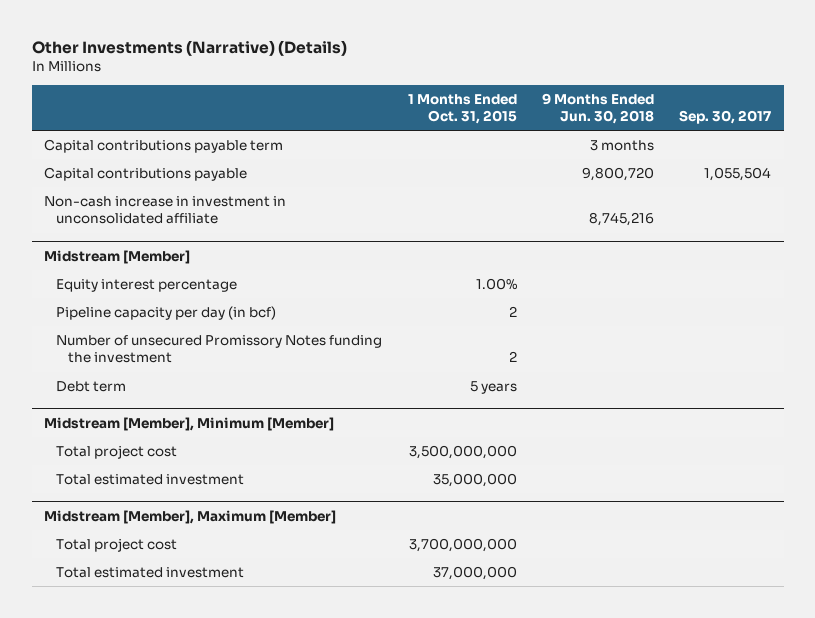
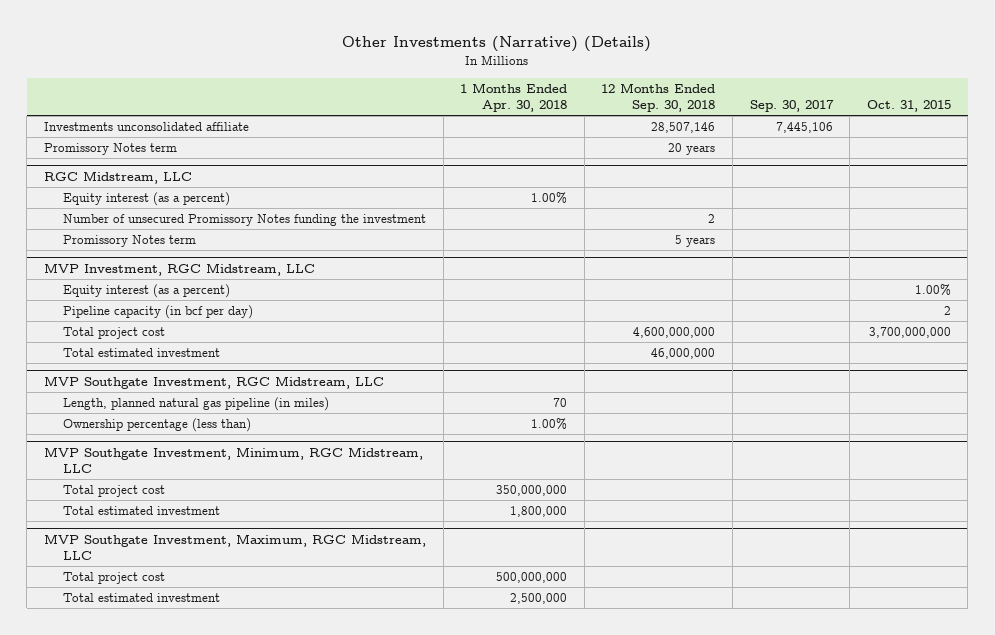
- | 1 Months Ended Oct. 31, 2015 | 9 Months Ended Jun. 30, 2018 | Sep. 30, 2017
+ | 1 Months Ended Apr. 30, 2018 | 12 Months Ended Sep. 30, 2018 | Sep. 30, 2017 | Oct. 31, 2015
- Capital contributions payable term | | 3 months |
- Capital contributions payable | | 9,800,720 | 1,055,504
- Non-cash increase in investment in unconsolidated affiliate | | 8,745,216 |
- Midstream [Member]
- Equity interest percentage | 1.00% | |
- Pipeline capacity per day (in bcf) | 2 | |
+ Investments unconsolidated affiliate | | 28,507,146 | 7,445,106 |
+ Promissory Notes term | | 20 years | |
+ RGC Midstream, LLC
+ Equity interest (as a percent) | 1.00% | | |
- Debt term | 5 years | |
- Midstream [Member], Minimum [Member]
+ Promissory Notes term | | 5 years | |
+ MVP Investment, RGC Midstream, LLC
+ Equity interest (as a percent) | | | | 1.00%
+ Pipeline capacity (in bcf per day) | | | | 2
+ Total project cost | | 4,600,000,000 | | 3,700,000,000
+ Total estimated investment | | 46,000,000 | |
+ MVP Southgate Investment, RGC Midstream, LLC
+ Length, planned natural gas pipeline (in miles) | 70 | | |
+ Ownership percentage (less than) | 1.00% | | |
+ MVP Southgate Investment, Minimum, RGC Midstream, LLC
- Midstream [Member], Maximum [Member]
+ MVP Southgate Investment, Maximum, RGC Midstream, LLC

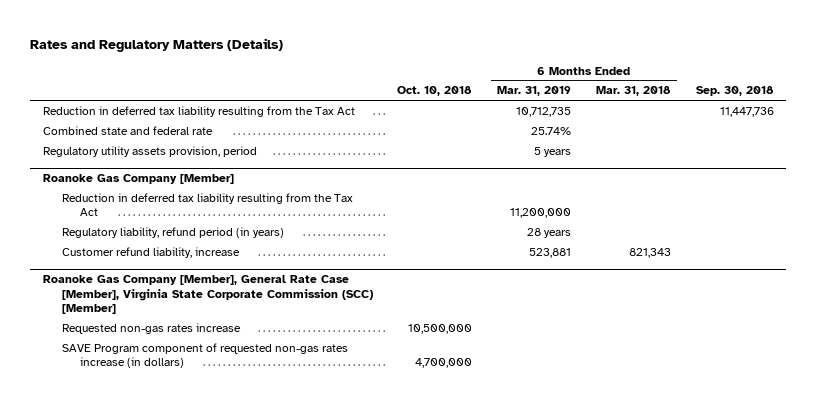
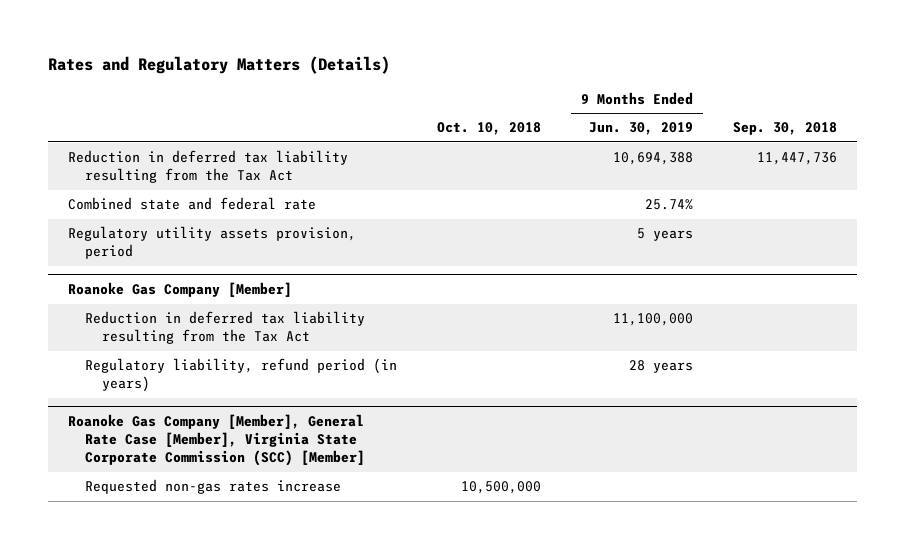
- | Oct. 10, 2018 | 6 Months Ended Mar. 31, 2019 | 6 Months Ended Mar. 31, 2018 | Sep. 30, 2018
+ | Oct. 10, 2018 | 9 Months Ended Jun. 30, 2019 | Sep. 30, 2018
@ Roanoke Gas Company [Member]
- Customer refund liability, increase | | 523,881 | 821,343 |
@ Roanoke Gas Company [Member], General Rate Case [Member], Virginia State Corporate Commission (SCC) [Member]
- SAVE Program component of requested non-gas rates increase (in dollars) | 4,700,000 | | |

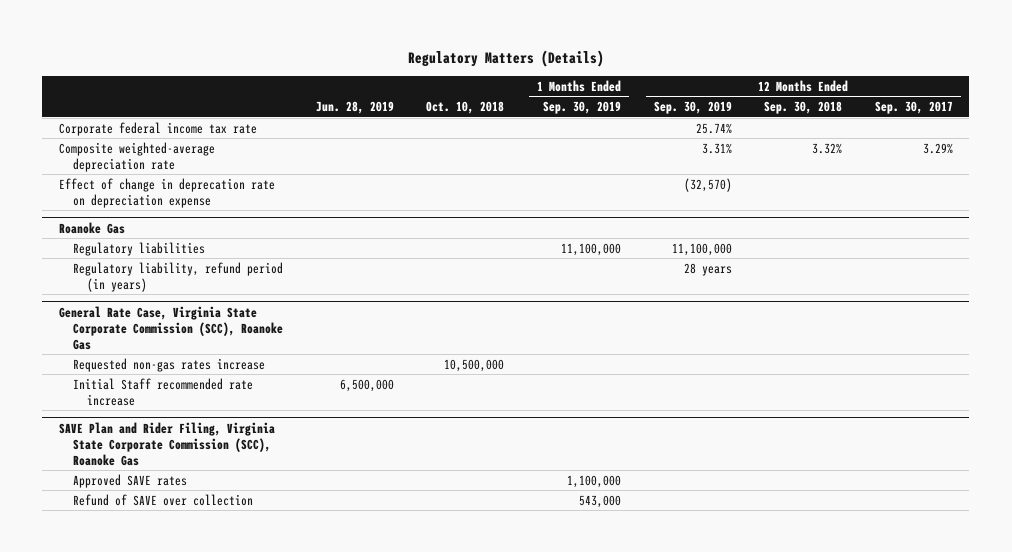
- Rates and Regulatory Matters (Details)
+ Regulatory Matters (Details)
- | Oct. 10, 2018 | 9 Months Ended Jun. 30, 2019 | Sep. 30, 2018
+ | Jun. 28, 2019 | Oct. 10, 2018 | 1 Months Ended Sep. 30, 2019 | 12 Months Ended Sep. 30, 2019 | 12 Months Ended Sep. 30, 2018 | 12 Months Ended Sep. 30, 2017
- Reduction in deferred tax liability resulting from the Tax Act | | 10,694,388 | 11,447,736
- Combined state and federal rate | | 25.74% |
- Regulatory utility assets provision, period | | 5 years |
- Roanoke Gas Company [Member]
- Reduction in deferred tax liability resulting from the Tax Act | | 11,100,000 |
+ Corporate federal income tax rate | | | | 25.74% | |
+ Composite weighted-average depreciation rate | | | | 3.31% | 3.32% | 3.29%
+ Effect of change in deprecation rate on depreciation expense | | | | (32,570) | |
+ Roanoke Gas
+ Regulatory liabilities | | | 11,100,000 | 11,100,000 | |
- Roanoke Gas Company [Member], General Rate Case [Member], Virginia State Corporate Commission (SCC) [Member]
+ General Rate Case, Virginia State Corporate Commission (SCC), Roanoke Gas
+ Initial Staff recommended rate increase | 6,500,000 | | | | |
+ SAVE Plan and Rider Filing, Virginia State Corporate Commission (SCC), Roanoke Gas
+ Approved SAVE rates | | | 1,100,000 | | |
+ Refund of SAVE over collection | | | 543,000 | | |

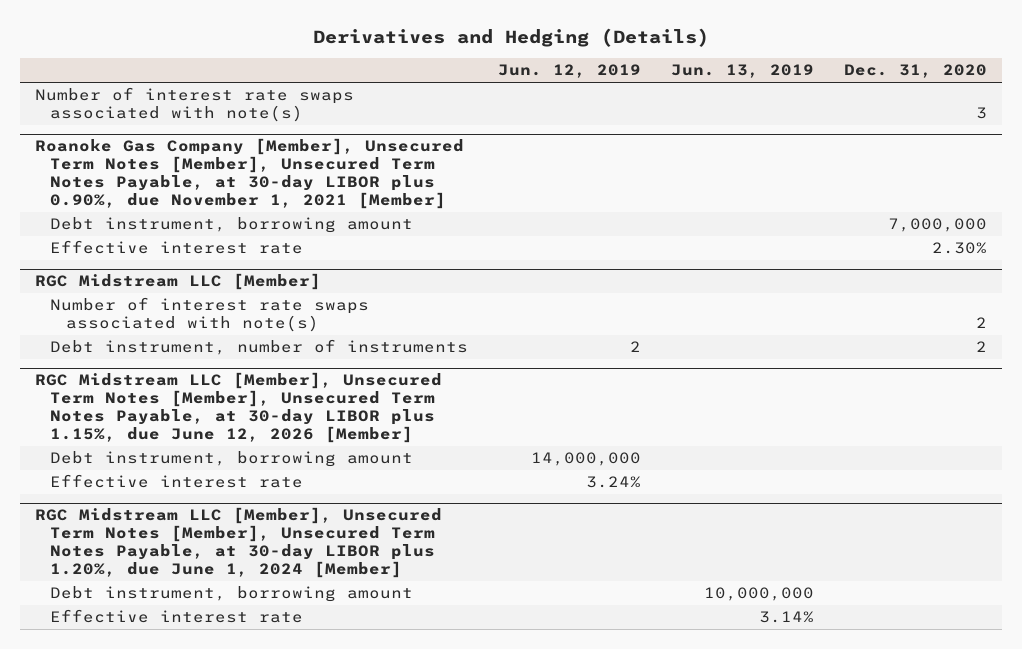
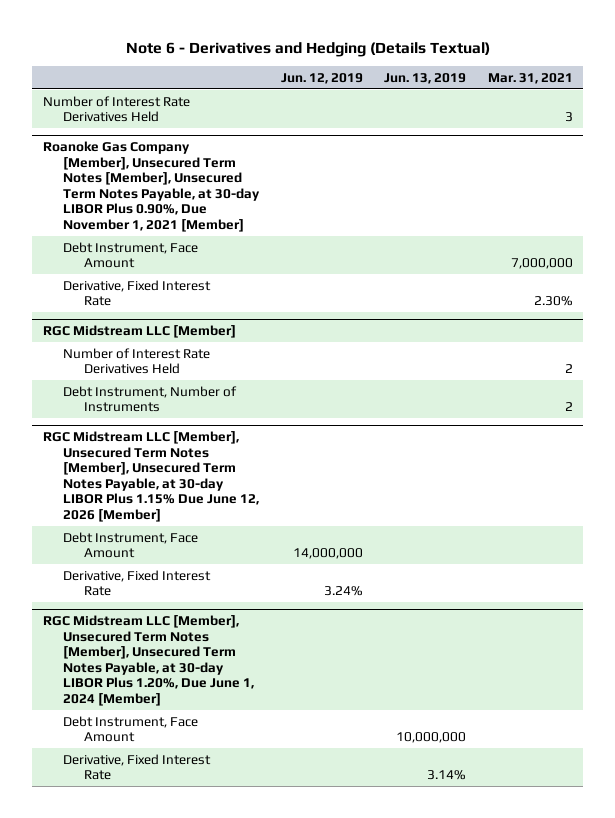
- Derivatives and Hedging (Details)
+ Note 6 - Derivatives and Hedging (Details Textual)
- | Jun. 12, 2019 | Jun. 13, 2019 | Dec. 31, 2020
+ | Jun. 12, 2019 | Jun. 13, 2019 | Mar. 31, 2021
- Number of interest rate swaps associated with note(s) | | | 3
- Roanoke Gas Company [Member], Unsecured Term Notes [Member], Unsecured Term Notes Payable, at 30-day LIBOR plus 0.90%, due November 1, 2021 [Member]
- Debt instrument, borrowing amount | | | 7,000,000
- Effective interest rate | | | 2.30%
+ Number of Interest Rate Derivatives Held | | | 3
+ Roanoke Gas Company [Member], Unsecured Term Notes [Member], Unsecured Term Notes Payable, at 30-day LIBOR Plus 0.90%, Due November 1, 2021 [Member]
+ Debt Instrument, Face Amount | | | 7,000,000
+ Derivative, Fixed Interest Rate | | | 2.30%
@ RGC Midstream LLC [Member]
- Number of interest rate swaps associated with note(s) | | | 2
- Debt instrument, number of instruments | 2 | | 2
- RGC Midstream LLC [Member], Unsecured Term Notes [Member], Unsecured Term Notes Payable, at 30-day LIBOR plus 1.15%, due June 12, 2026 [Member]
- Debt instrument, borrowing amount | 14,000,000 | |
- Effective interest rate | 3.24% | |
- RGC Midstream LLC [Member], Unsecured Term Notes [Member], Unsecured Term Notes Payable, at 30-day LIBOR plus 1.20%, due June 1, 2024 [Member]
- Debt instrument, borrowing amount | | 10,000,000 |
- Effective interest rate | | 3.14% |
@ RGC Midstream LLC [Member]
+ Number of Interest Rate Derivatives Held | | | 2
+ Debt Instrument, Number of Instruments | | | 2
+ RGC Midstream LLC [Member], Unsecured Term Notes [Member], Unsecured Term Notes Payable, at 30-day LIBOR Plus 1.15% Due June 12, 2026 [Member]
+ Debt Instrument, Face Amount | 14,000,000 | |
+ Derivative, Fixed Interest Rate | 3.24% | |
+ RGC Midstream LLC [Member], Unsecured Term Notes [Member], Unsecured Term Notes Payable, at 30-day LIBOR Plus 1.20%, Due June 1, 2024 [Member]
+ Debt Instrument, Face Amount | | 10,000,000 |
+ Derivative, Fixed Interest Rate | | 3.14% |

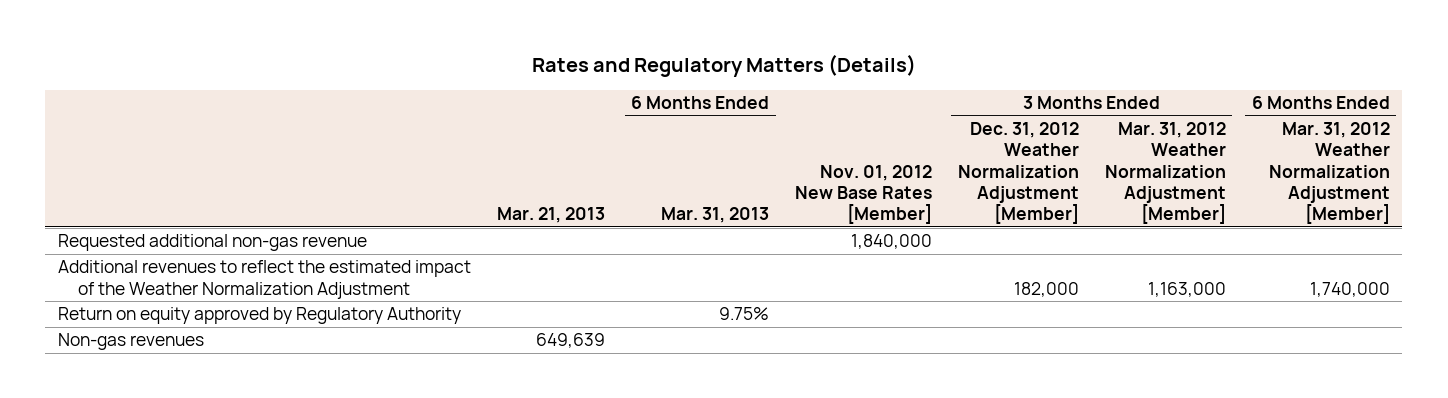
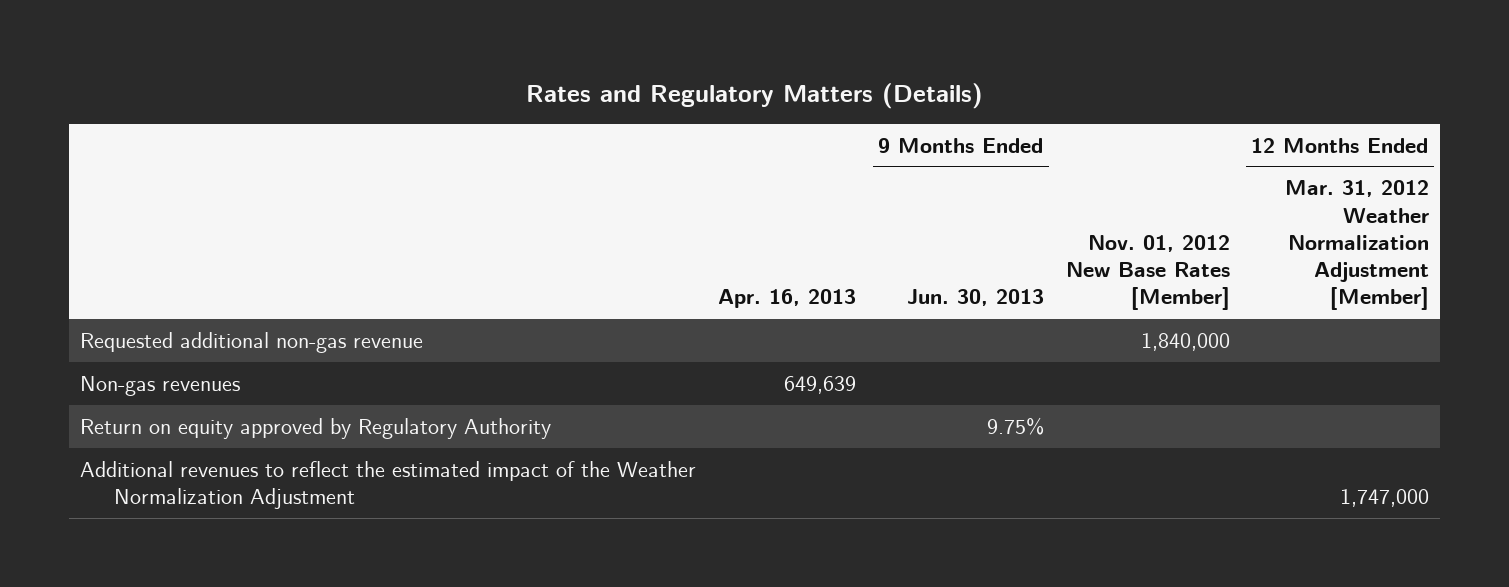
- | Mar. 21, 2013 | 6 Months Ended Mar. 31, 2013 | Nov. 01, 2012 New Base Rates [Member] | 3 Months Ended Dec. 31, 2012 Weather Normalization Adjustment [Member] | 3 Months Ended Mar. 31, 2012 Weather Normalization Adjustment [Member] | 6 Months Ended Mar. 31, 2012 Weather Normalization Adjustment [Member]
+ | Apr. 16, 2013 | 9 Months Ended Jun. 30, 2013 | Nov. 01, 2012 New Base Rates [Member] | 12 Months Ended Mar. 31, 2012 Weather Normalization Adjustment [Member]
moved down: Return on equity approved by Regulatory Authority | | 9.75% | |
moved down: Additional revenues to reflect the estimated impact of the Weather Normalization Adjustment | | | | 1,747,000

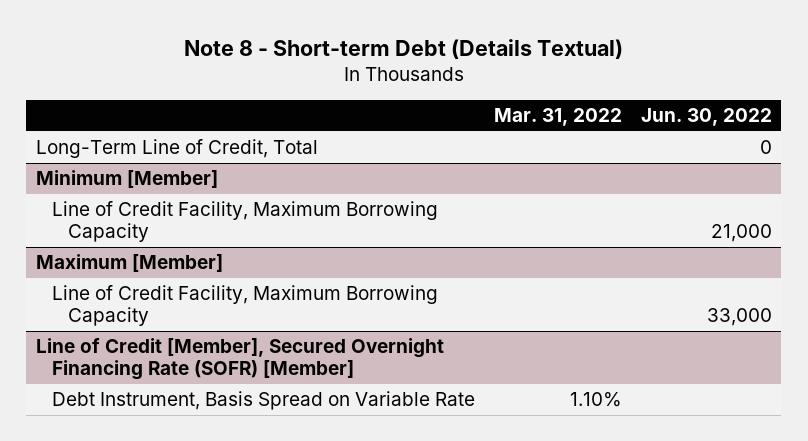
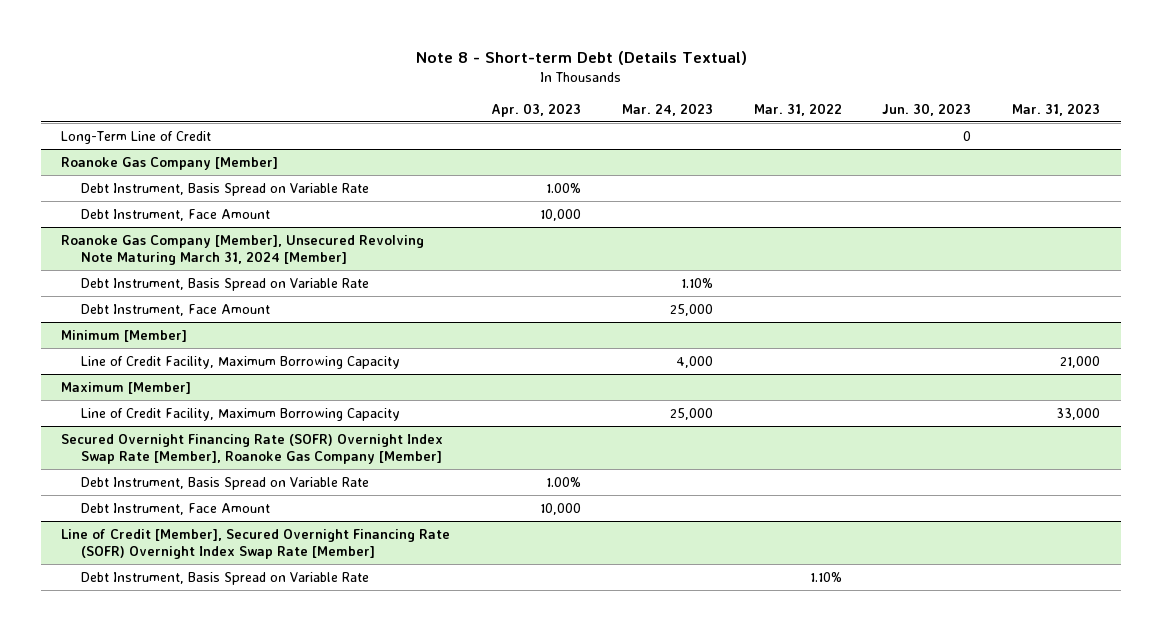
- | Mar. 31, 2022 | Jun. 30, 2022
+ | Apr. 03, 2023 | Mar. 24, 2023 | Mar. 31, 2022 | Jun. 30, 2023 | Mar. 31, 2023
- Long-Term Line of Credit, Total | | 0
+ Long-Term Line of Credit | | | | 0 |
+ Roanoke Gas Company [Member]
+ Debt Instrument, Basis Spread on Variable Rate | 1.00% | | | |
+ Debt Instrument, Face Amount | 10,000 | | | |
+ Roanoke Gas Company [Member], Unsecured Revolving Note Maturing March 31, 2024 [Member]
+ Debt Instrument, Basis Spread on Variable Rate | | 1.10% | | |
+ Debt Instrument, Face Amount | | 25,000 | | |
- Line of Credit [Member], Secured Overnight Financing Rate (SOFR) [Member]
+ Secured Overnight Financing Rate (SOFR) Overnight Index Swap Rate [Member], Roanoke Gas Company [Member]
+ Debt Instrument, Basis Spread on Variable Rate | 1.00% | | | |
+ Debt Instrument, Face Amount | 10,000 | | | |
+ Line of Credit [Member], Secured Overnight Financing Rate (SOFR) Overnight Index Swap Rate [Member]

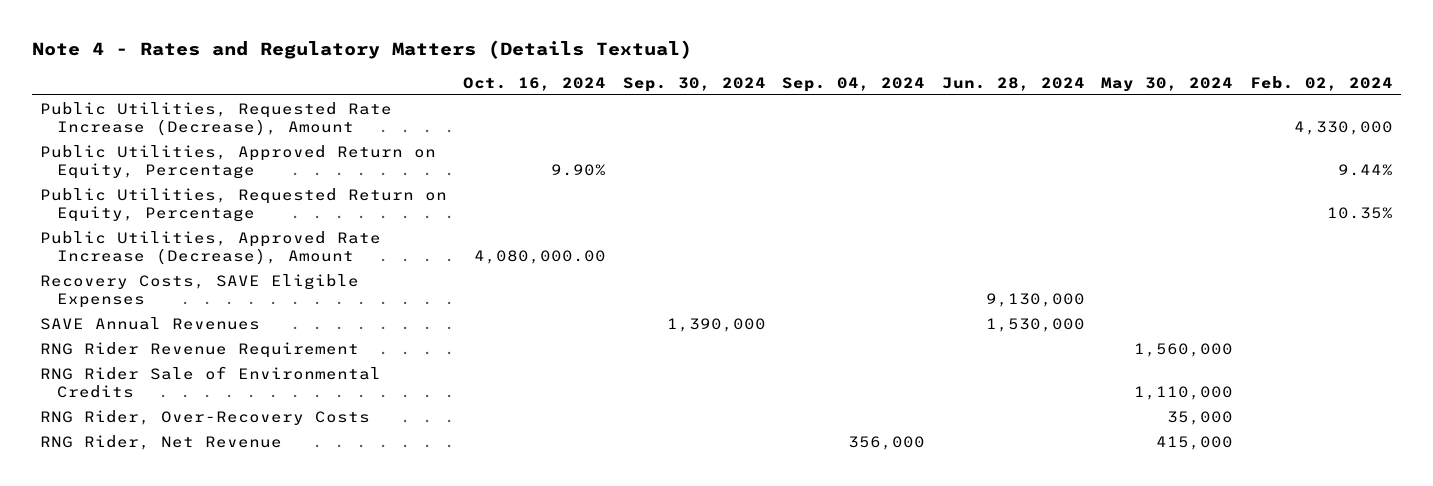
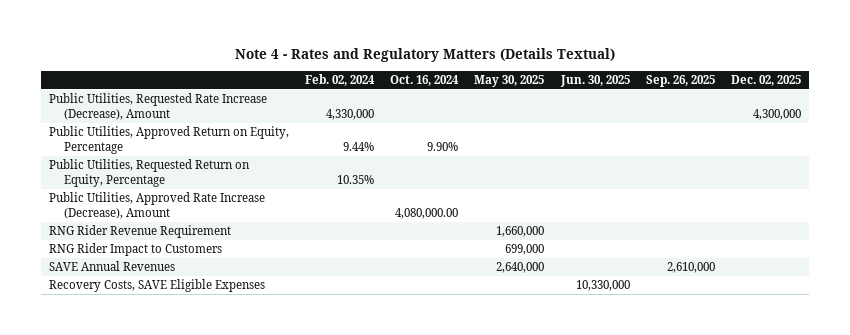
- | Oct. 16, 2024 | Sep. 30, 2024 | Sep. 04, 2024 | Jun. 28, 2024 | May 30, 2024 | Feb. 02, 2024
+ | Feb. 02, 2024 | Oct. 16, 2024 | May 30, 2025 | Jun. 30, 2025 | Sep. 26, 2025 | Dec. 02, 2025
- RNG Rider Sale of Environmental Credits | | | | | 1,110,000 |
- RNG Rider, Over-Recovery Costs | | | | | 35,000 |
- RNG Rider, Net Revenue | | | 356,000 | | 415,000 |
+ RNG Rider Impact to Customers | | | 699,000 | | |
moved down: SAVE Annual Revenues | | | 2,640,000 | | 2,610,000 |
moved down: Recovery Costs, SAVE Eligible Expenses | | | | 10,330,000 | |

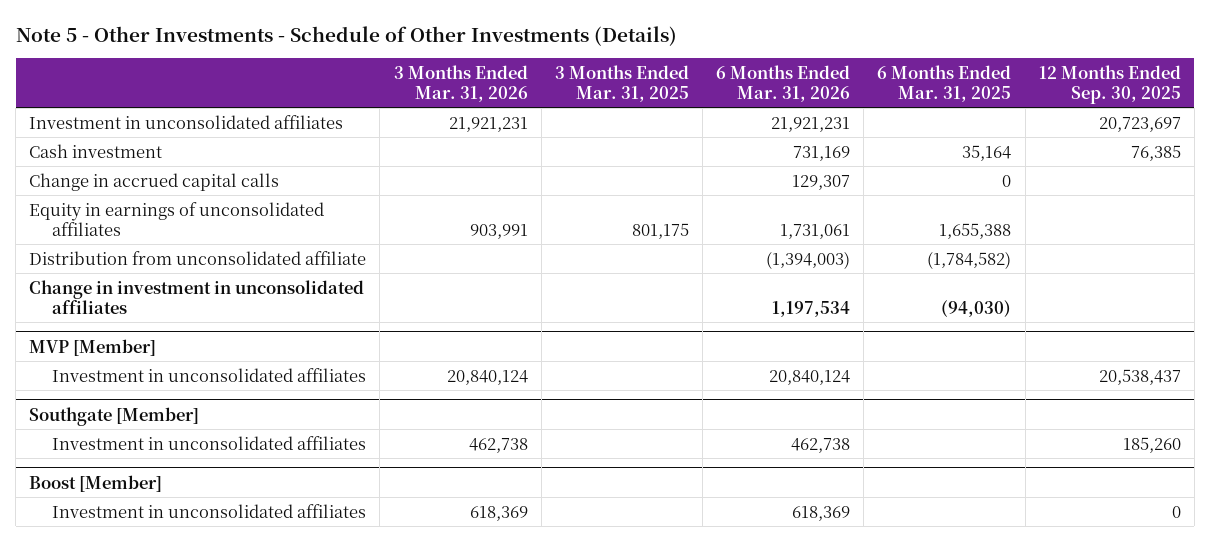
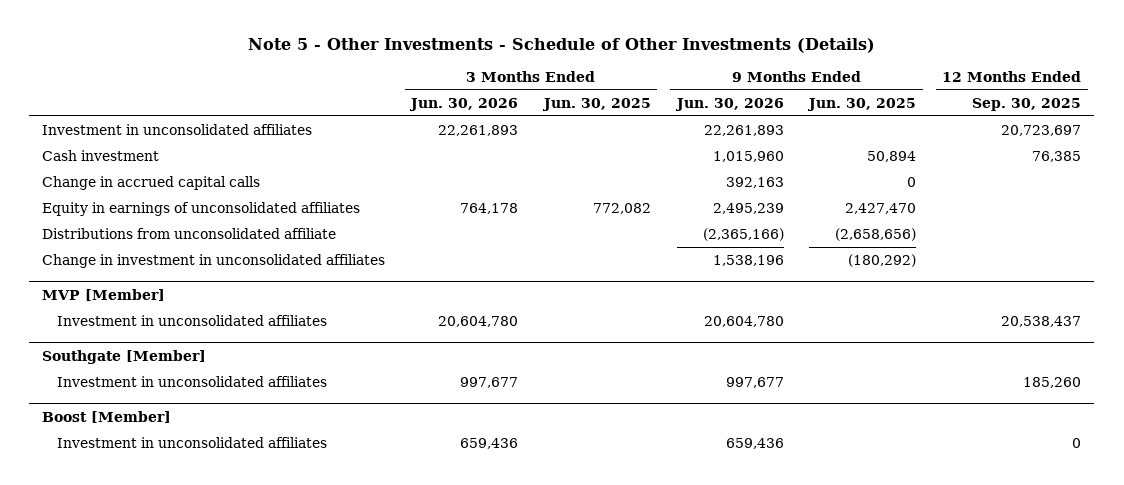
- | 3 Months Ended Mar. 31, 2026 | 3 Months Ended Mar. 31, 2025 | 6 Months Ended Mar. 31, 2026 | 6 Months Ended Mar. 31, 2025 | 12 Months Ended Sep. 30, 2025
+ | 3 Months Ended Jun. 30, 2026 | 3 Months Ended Jun. 30, 2025 | 9 Months Ended Jun. 30, 2026 | 9 Months Ended Jun. 30, 2025 | 12 Months Ended Sep. 30, 2025
- Distribution from unconsolidated affiliate | | | (1,394,003) | (1,784,582) |
+ Distributions from unconsolidated affiliate | | | (2,365,166) | (2,658,656) |

